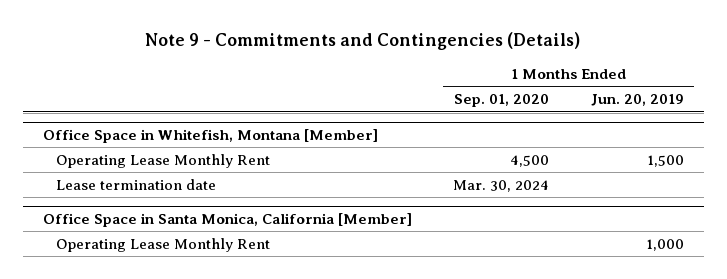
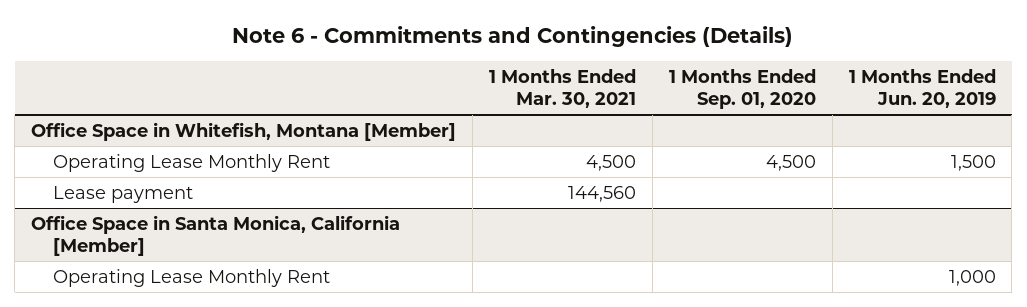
- Note 9 - Commitments and Contingencies (Details)
+ Note 6 - Commitments and Contingencies (Details)
- | 1 Months Ended Sep. 01, 2020 | 1 Months Ended Jun. 20, 2019
+ | 1 Months Ended Mar. 30, 2021 | 1 Months Ended Sep. 01, 2020 | 1 Months Ended Jun. 20, 2019
@ Office Space in Whitefish, Montana [Member]
- Lease termination date | Mar. 30, 2024 |
+ Lease payment | 144,560 | |

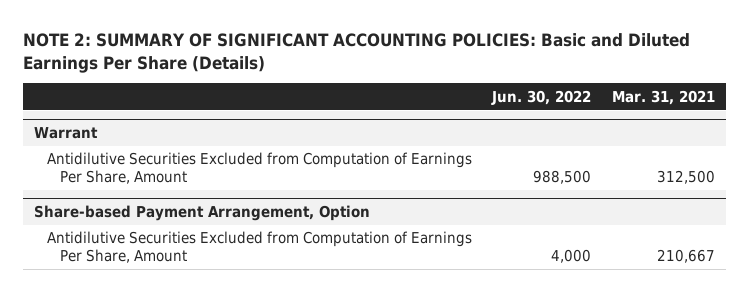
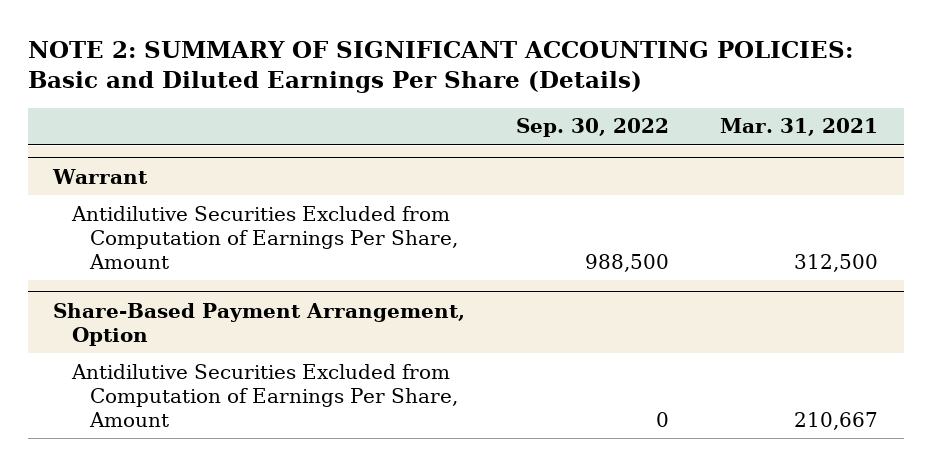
- | Jun. 30, 2022 | Mar. 31, 2021
+ | Sep. 30, 2022 | Mar. 31, 2021
- Share-based Payment Arrangement, Option
+ Share-Based Payment Arrangement, Option

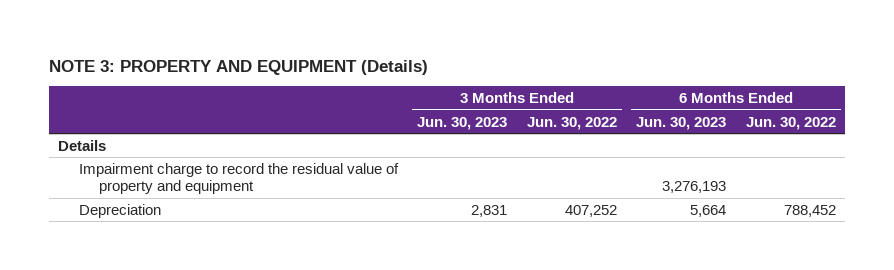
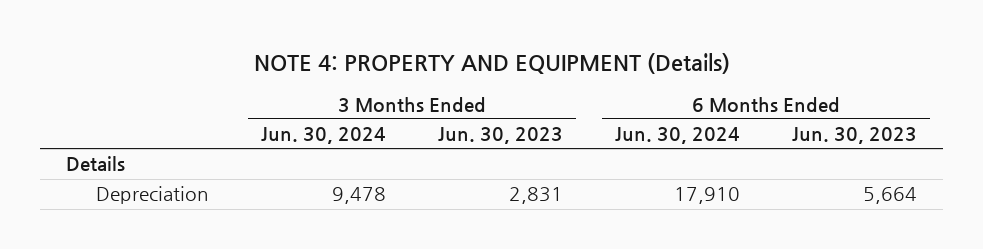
- NOTE 3: PROPERTY AND EQUIPMENT (Details)
+ NOTE 4: PROPERTY AND EQUIPMENT (Details)
- | 3 Months Ended Jun. 30, 2023 | 3 Months Ended Jun. 30, 2022 | 6 Months Ended Jun. 30, 2023 | 6 Months Ended Jun. 30, 2022
+ | 3 Months Ended Jun. 30, 2024 | 3 Months Ended Jun. 30, 2023 | 6 Months Ended Jun. 30, 2024 | 6 Months Ended Jun. 30, 2023
- Impairment charge to record the residual value of property and equipment | | | 3,276,193 |

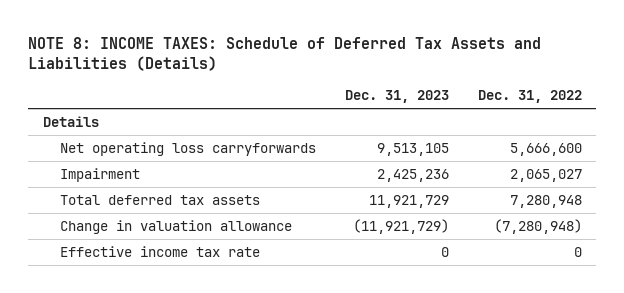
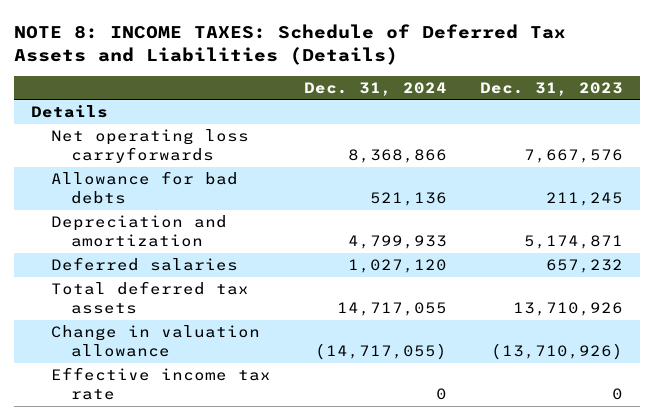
- | Dec. 31, 2023 | Dec. 31, 2022
+ | Dec. 31, 2024 | Dec. 31, 2023
- Net operating loss carryforwards | 9,513,105 | 5,666,600
- Impairment | 2,425,236 | 2,065,027
- Total deferred tax assets | 11,921,729 | 7,280,948
- Change in valuation allowance | (11,921,729) | (7,280,948)
+ Net operating loss carryforwards | 8,368,866 | 7,667,576
+ Allowance for bad debts | 521,136 | 211,245
+ Depreciation and amortization | 4,799,933 | 5,174,871
+ Deferred salaries | 1,027,120 | 657,232
+ Total deferred tax assets | 14,717,055 | 13,710,926
+ Change in valuation allowance | (14,717,055) | (13,710,926)

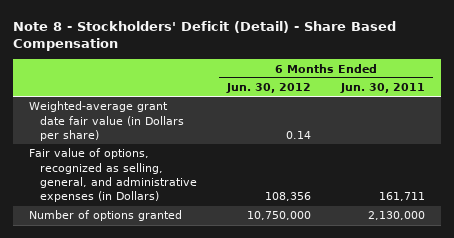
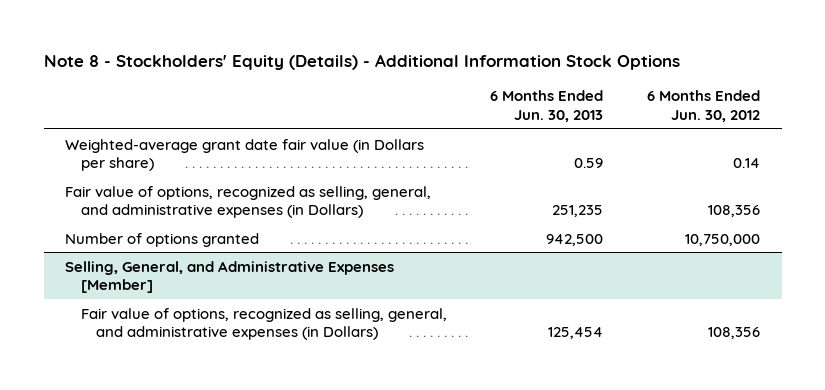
- Note 8 - Stockholders' Deficit (Detail) - Share Based Compensation
+ Note 8 - Stockholders' Equity (Details) - Additional Information Stock Options
- | 6 Months Ended Jun. 30, 2012 | 6 Months Ended Jun. 30, 2011
+ | 6 Months Ended Jun. 30, 2013 | 6 Months Ended Jun. 30, 2012
+ Selling, General, and Administrative Expenses [Member]
+ Fair value of options, recognized as selling, general, and administrative expenses (in Dollars) | 125,454 | 108,356

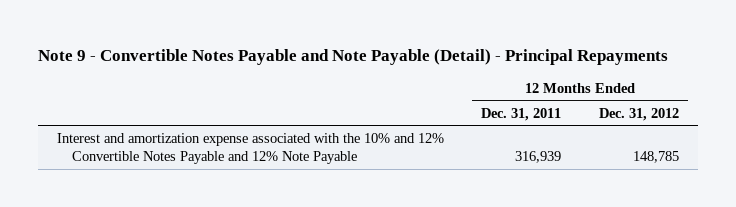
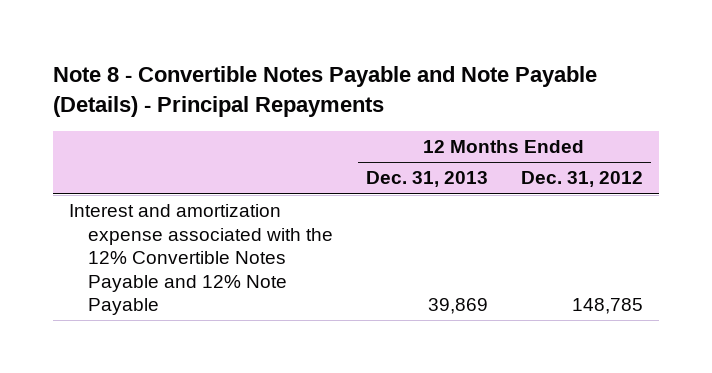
- Note 9 - Convertible Notes Payable and Note Payable (Detail) - Principal Repayments
+ Note 8 - Convertible Notes Payable and Note Payable (Details) - Principal Repayments
- | 12 Months Ended Dec. 31, 2011 | 12 Months Ended Dec. 31, 2012
+ | 12 Months Ended Dec. 31, 2013 | 12 Months Ended Dec. 31, 2012
- Interest and amortization expense associated with the 10% and 12% Convertible Notes Payable and 12% Note Payable | 316,939 | 148,785
+ Interest and amortization expense associated with the 12% Convertible Notes Payable and 12% Note Payable | 39,869 | 148,785

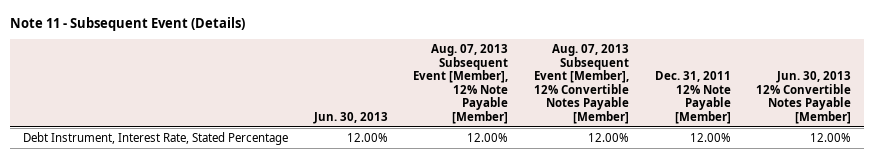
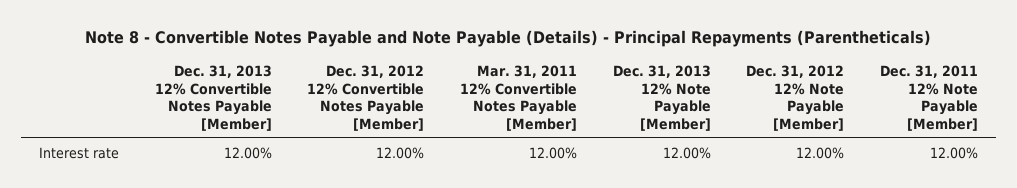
- Note 11 - Subsequent Event (Details)
+ Note 8 - Convertible Notes Payable and Note Payable (Details) - Principal Repayments (Parentheticals)
- | Jun. 30, 2013 | Aug. 07, 2013 Subsequent Event [Member], 12% Note Payable [Member] | Aug. 07, 2013 Subsequent Event [Member], 12% Convertible Notes Payable [Member] | Dec. 31, 2011 12% Note Payable [Member] | Jun. 30, 2013 12% Convertible Notes Payable [Member]
+ | Dec. 31, 2013 12% Convertible Notes Payable [Member] | Dec. 31, 2012 12% Convertible Notes Payable [Member] | Mar. 31, 2011 12% Convertible Notes Payable [Member] | Dec. 31, 2013 12% Note Payable [Member] | Dec. 31, 2012 12% Note Payable [Member] | Dec. 31, 2011 12% Note Payable [Member]
- Debt Instrument, Interest Rate, Stated Percentage | 12.00% | 12.00% | 12.00% | 12.00% | 12.00%
+ Interest rate | 12.00% | 12.00% | 12.00% | 12.00% | 12.00% | 12.00%

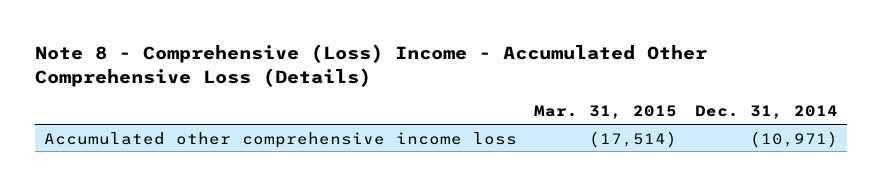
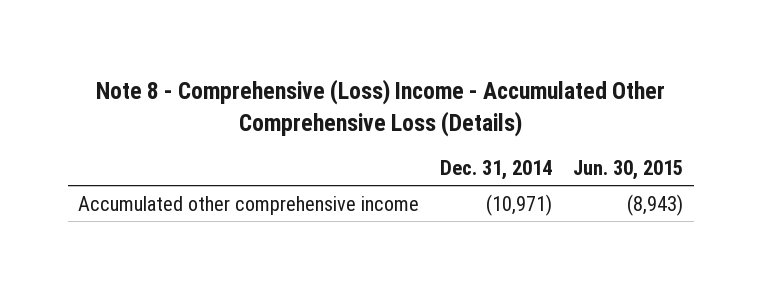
- | Mar. 31, 2015 | Dec. 31, 2014
+ | Dec. 31, 2014 | Jun. 30, 2015
- Accumulated other comprehensive income loss | (17,514) | (10,971)
+ Accumulated other comprehensive income | (10,971) | (8,943)

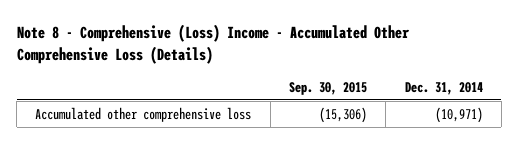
- | Dec. 31, 2014 | Jun. 30, 2015
+ | Sep. 30, 2015 | Dec. 31, 2014
- Accumulated other comprehensive income | (10,971) | (8,943)
+ Accumulated other comprehensive loss | (15,306) | (10,971)

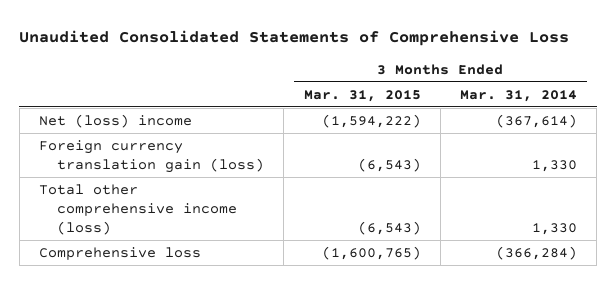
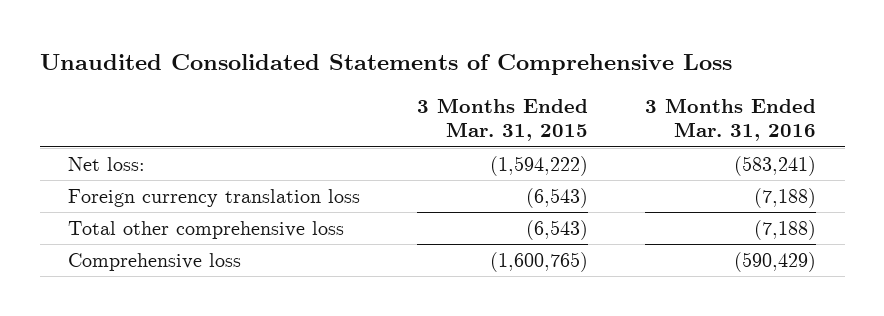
- | 3 Months Ended Mar. 31, 2015 | 3 Months Ended Mar. 31, 2014
+ | 3 Months Ended Mar. 31, 2015 | 3 Months Ended Mar. 31, 2016
- Net (loss) income | (1,594,222) | (367,614)
- Foreign currency translation gain (loss) | (6,543) | 1,330
- Total other comprehensive income (loss) | (6,543) | 1,330
+ Net loss: | (1,594,222) | (583,241)
+ Foreign currency translation loss | (6,543) | (7,188)
+ Total other comprehensive loss | (6,543) | (7,188)

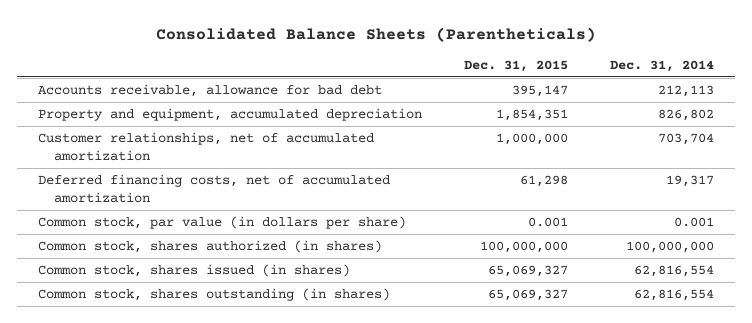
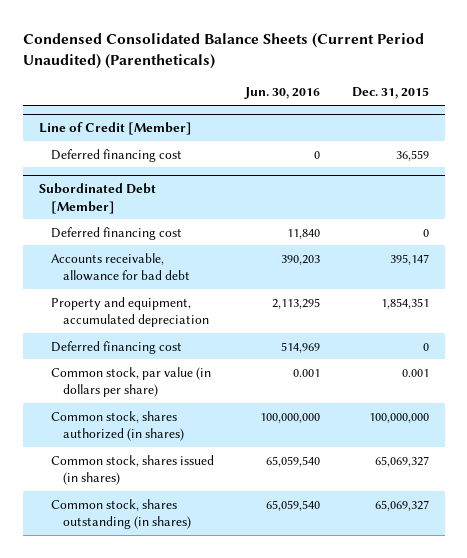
- Consolidated Balance Sheets (Parentheticals)
+ Condensed Consolidated Balance Sheets (Current Period Unaudited) (Parentheticals)
- | Dec. 31, 2015 | Dec. 31, 2014
+ | Jun. 30, 2016 | Dec. 31, 2015
+ Line of Credit [Member]
+ Deferred financing cost | 0 | 36,559
+ Subordinated Debt [Member]
+ Deferred financing cost | 11,840 | 0
- Customer relationships, net of accumulated amortization | 1,000,000 | 703,704
- Deferred financing costs, net of accumulated amortization | 61,298 | 19,317
+ Deferred financing cost | 514,969 | 0

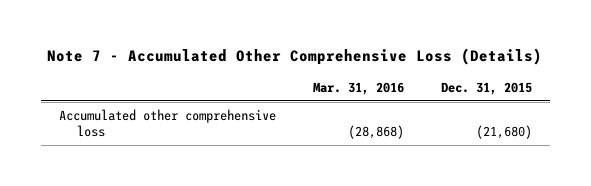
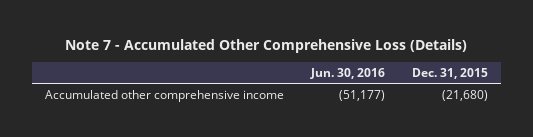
- | Mar. 31, 2016 | Dec. 31, 2015
+ | Jun. 30, 2016 | Dec. 31, 2015
- Accumulated other comprehensive loss | (28,868) | (21,680)
+ Accumulated other comprehensive income | (51,177) | (21,680)

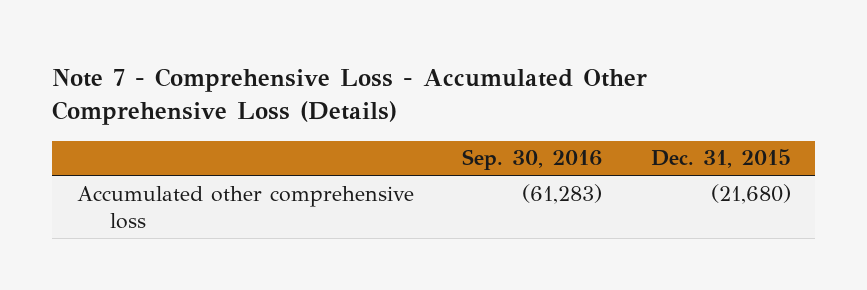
- Note 7 - Accumulated Other Comprehensive Loss (Details)
+ Note 7 - Comprehensive Loss - Accumulated Other Comprehensive Loss (Details)
- | Jun. 30, 2016 | Dec. 31, 2015
+ | Sep. 30, 2016 | Dec. 31, 2015
- Accumulated other comprehensive income | (51,177) | (21,680)
+ Accumulated other comprehensive loss | (61,283) | (21,680)

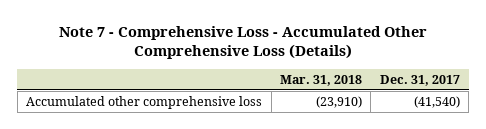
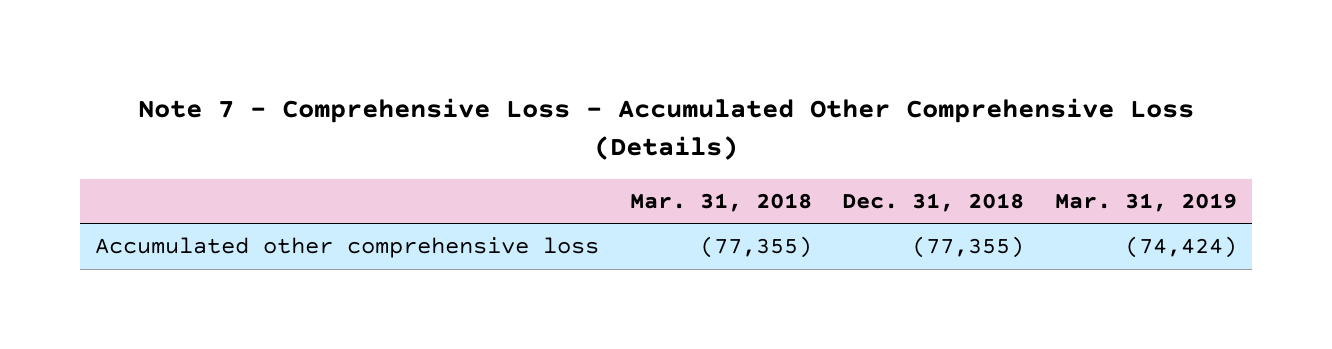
- | Mar. 31, 2018 | Dec. 31, 2017
+ | Mar. 31, 2018 | Dec. 31, 2018 | Mar. 31, 2019
- Accumulated other comprehensive loss | (23,910) | (41,540)
+ Accumulated other comprehensive loss | (77,355) | (77,355) | (74,424)

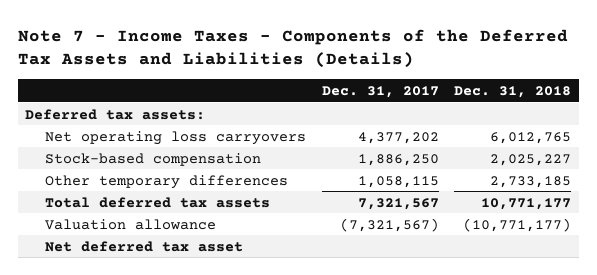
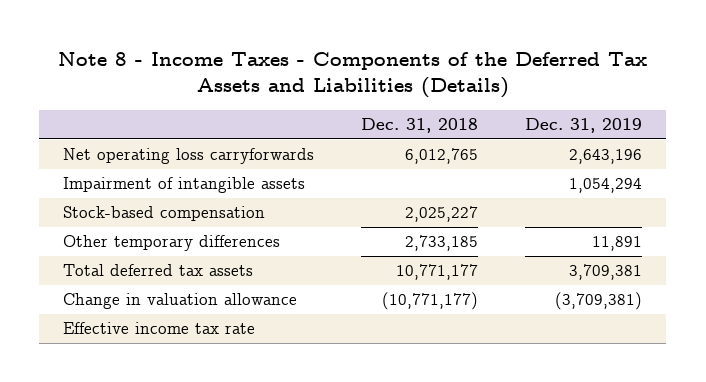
- Note 7 - Income Taxes - Components of the Deferred Tax Assets and Liabilities (Details)
+ Note 8 - Income Taxes - Components of the Deferred Tax Assets and Liabilities (Details)
- | Dec. 31, 2017 | Dec. 31, 2018
+ | Dec. 31, 2018 | Dec. 31, 2019
- Deferred tax assets:
- Net operating loss carryovers | 4,377,202 | 6,012,765
+ Net operating loss carryforwards | 6,012,765 | 2,643,196
+ Impairment of intangible assets | | 1,054,294
- Valuation allowance | (7,321,567) | (10,771,177)
- Net deferred tax asset
+ Change in valuation allowance | (10,771,177) | (3,709,381)
+ Effective income tax rate

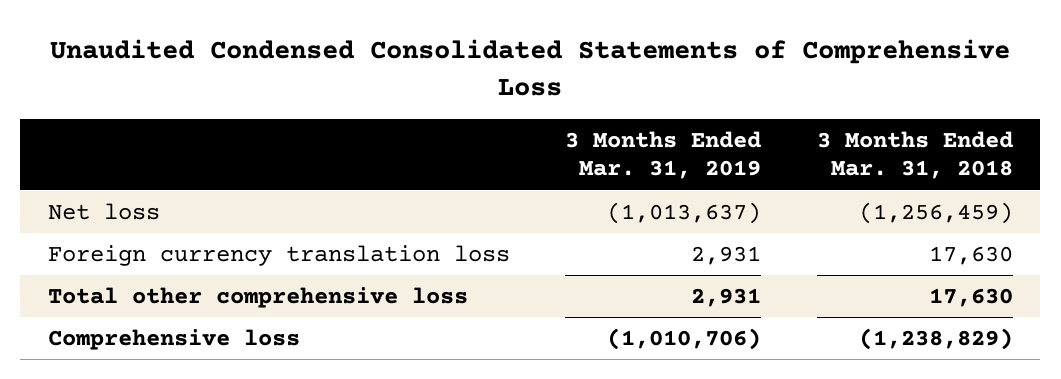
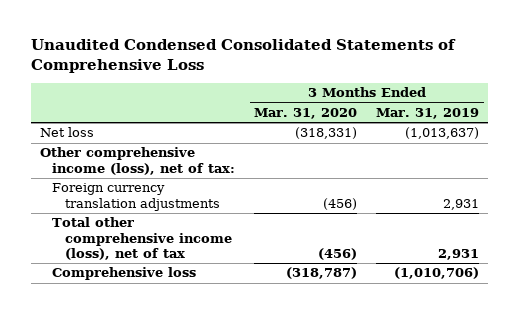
- | 3 Months Ended Mar. 31, 2019 | 3 Months Ended Mar. 31, 2018
+ | 3 Months Ended Mar. 31, 2020 | 3 Months Ended Mar. 31, 2019
- Foreign currency translation loss | 2,931 | 17,630
- Total other comprehensive loss | 2,931 | 17,630
+ Other comprehensive income (loss), net of tax:
+ Foreign currency translation adjustments | (456) | 2,931
+ Total other comprehensive income (loss), net of tax | (456) | 2,931

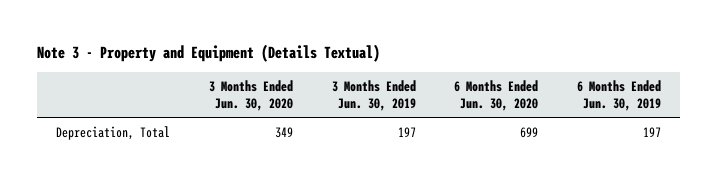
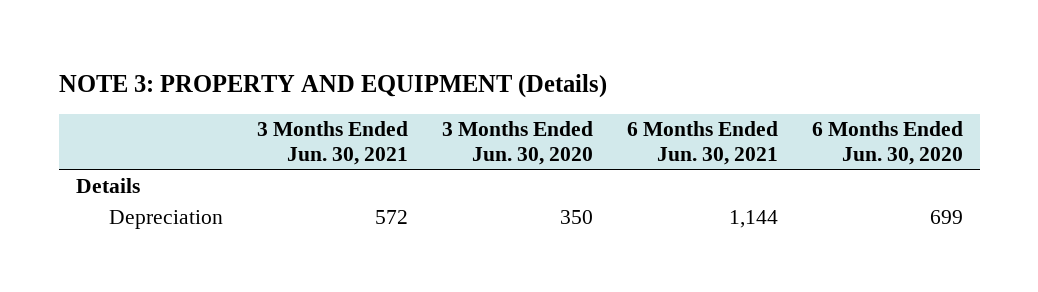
- Note 3 - Property and Equipment (Details Textual)
+ NOTE 3: PROPERTY AND EQUIPMENT (Details)
- | 3 Months Ended Jun. 30, 2020 | 3 Months Ended Jun. 30, 2019 | 6 Months Ended Jun. 30, 2020 | 6 Months Ended Jun. 30, 2019
+ | 3 Months Ended Jun. 30, 2021 | 3 Months Ended Jun. 30, 2020 | 6 Months Ended Jun. 30, 2021 | 6 Months Ended Jun. 30, 2020
- Depreciation, Total | 349 | 197 | 699 | 197
+ Details
+ Depreciation | 572 | 350 | 1,144 | 699

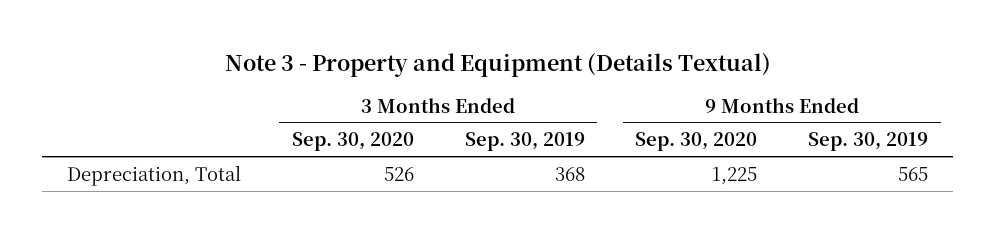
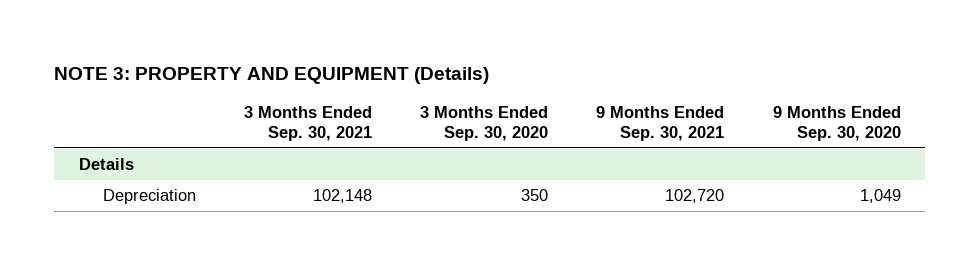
- Note 3 - Property and Equipment (Details Textual)
+ NOTE 3: PROPERTY AND EQUIPMENT (Details)
- | 3 Months Ended Sep. 30, 2020 | 3 Months Ended Sep. 30, 2019 | 9 Months Ended Sep. 30, 2020 | 9 Months Ended Sep. 30, 2019
+ | 3 Months Ended Sep. 30, 2021 | 3 Months Ended Sep. 30, 2020 | 9 Months Ended Sep. 30, 2021 | 9 Months Ended Sep. 30, 2020
- Depreciation, Total | 526 | 368 | 1,225 | 565
+ Details
+ Depreciation | 102,148 | 350 | 102,720 | 1,049

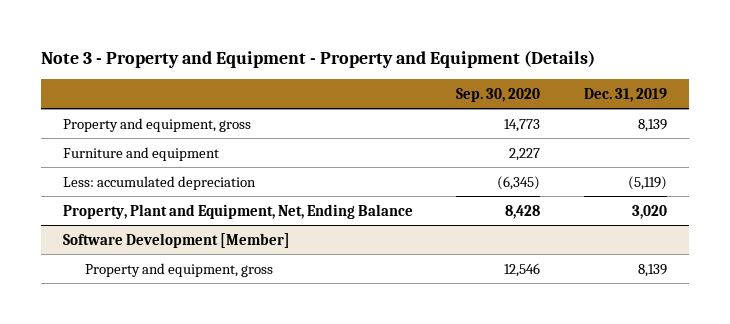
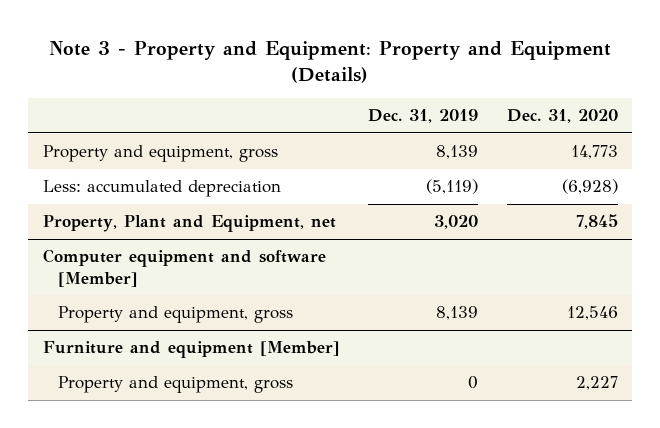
- Note 3 - Property and Equipment - Property and Equipment (Details)
+ Note 3 - Property and Equipment: Property and Equipment (Details)
- | Sep. 30, 2020 | Dec. 31, 2019
+ | Dec. 31, 2019 | Dec. 31, 2020
- Furniture and equipment | 2,227 |
- Property, Plant and Equipment, Net, Ending Balance | 8,428 | 3,020
- Software Development [Member]
+ Property, Plant and Equipment, net | 3,020 | 7,845
+ Computer equipment and software [Member]
+ Furniture and equipment [Member]
+ Property and equipment, gross | 0 | 2,227

